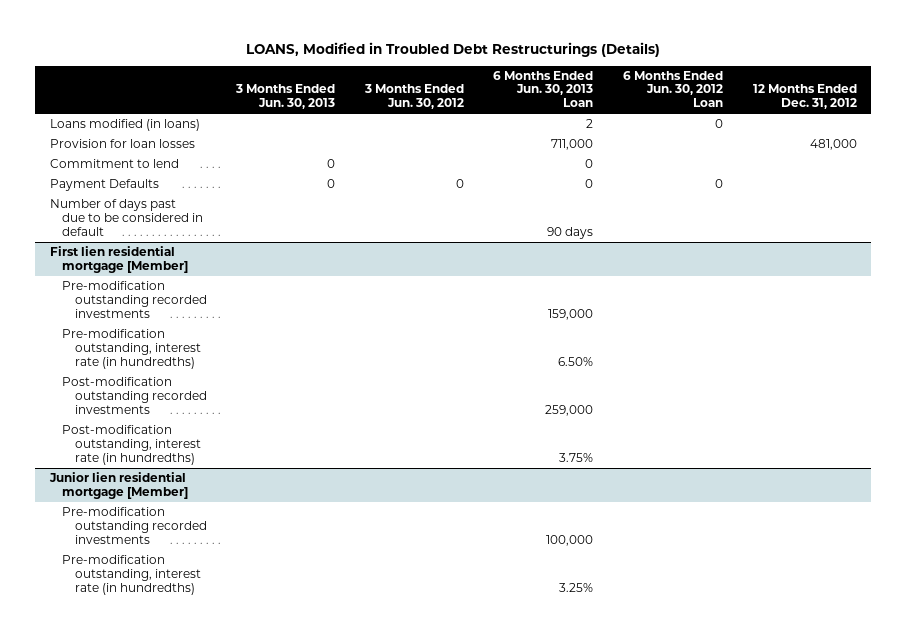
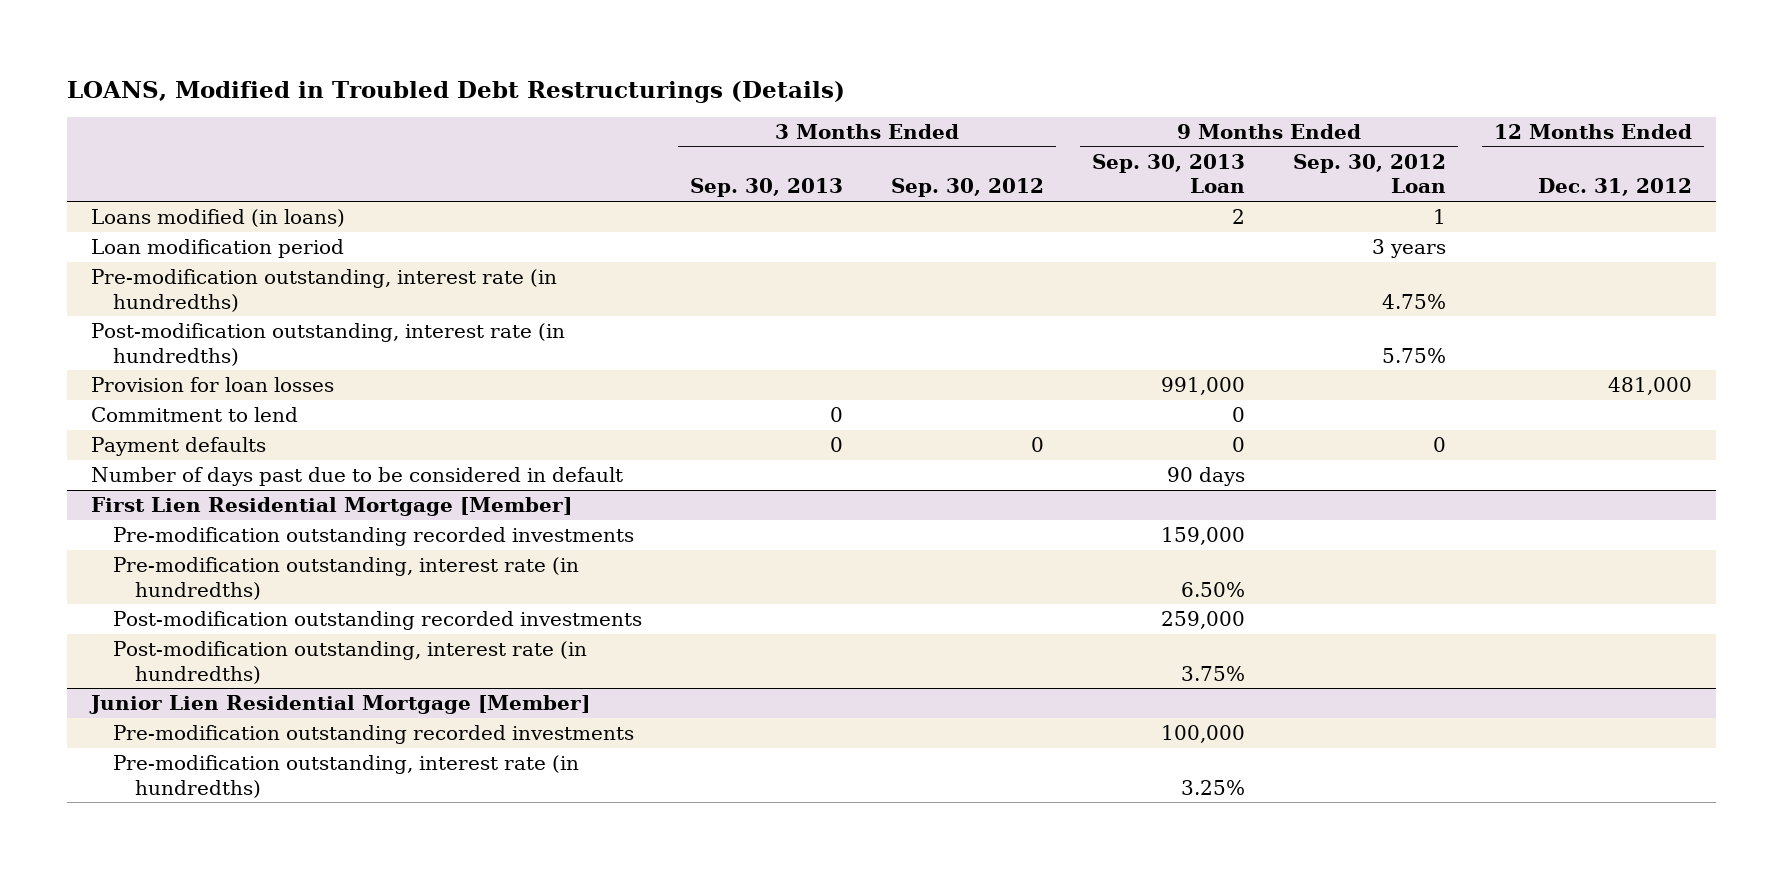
- | 3 Months Ended Jun. 30, 2013 | 3 Months Ended Jun. 30, 2012 | 6 Months Ended Jun. 30, 2013 Loan | 6 Months Ended Jun. 30, 2012 Loan | 12 Months Ended Dec. 31, 2012
+ | 3 Months Ended Sep. 30, 2013 | 3 Months Ended Sep. 30, 2012 | 9 Months Ended Sep. 30, 2013 Loan | 9 Months Ended Sep. 30, 2012 Loan | 12 Months Ended Dec. 31, 2012
+ Loan modification period | | | | 3 years |
+ Pre-modification outstanding, interest rate (in hundredths) | | | | 4.75% |
+ Post-modification outstanding, interest rate (in hundredths) | | | | 5.75% |
- Payment Defaults | 0 | 0 | 0 | 0 |
+ Payment defaults | 0 | 0 | 0 | 0 |
- First lien residential mortgage [Member]
+ First Lien Residential Mortgage [Member]
- Junior lien residential mortgage [Member]
+ Junior Lien Residential Mortgage [Member]

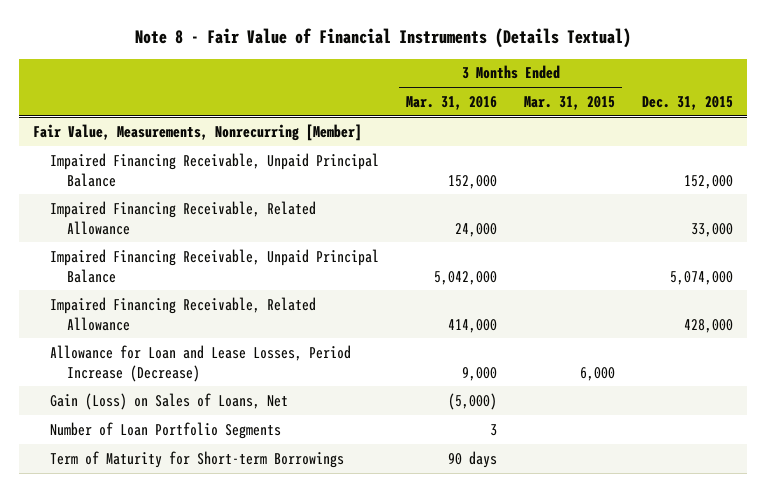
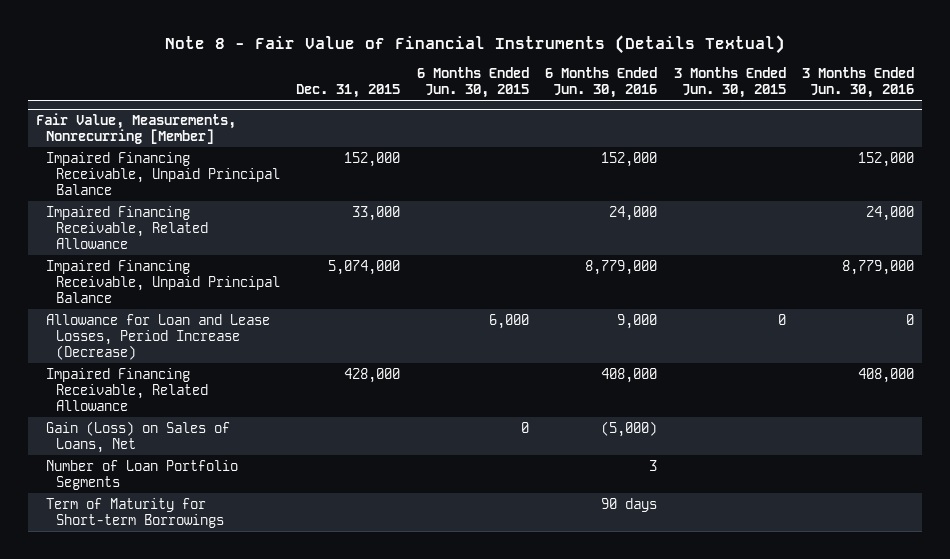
- | 3 Months Ended Mar. 31, 2016 | 3 Months Ended Mar. 31, 2015 | Dec. 31, 2015
+ | Dec. 31, 2015 | 6 Months Ended Jun. 30, 2015 | 6 Months Ended Jun. 30, 2016 | 3 Months Ended Jun. 30, 2015 | 3 Months Ended Jun. 30, 2016
@ Fair Value, Measurements, Nonrecurring [Member]
moved down: Impaired Financing Receivable, Related Allowance | 428,000 | | 408,000 | | 408,000

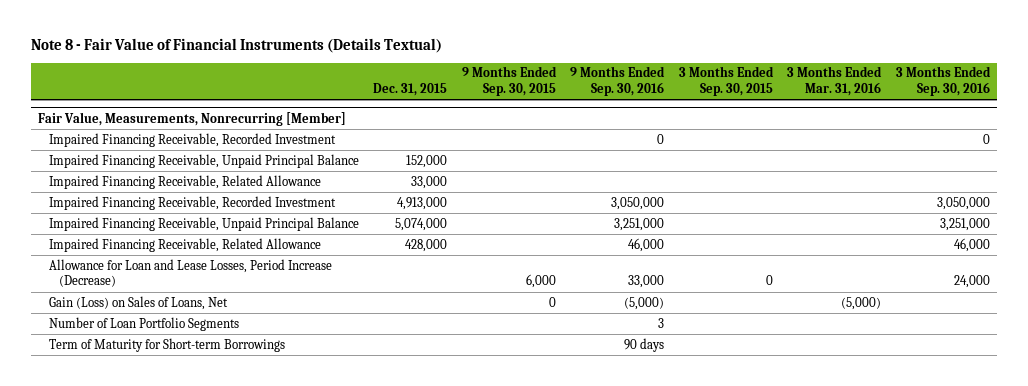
- | Dec. 31, 2015 | 6 Months Ended Jun. 30, 2015 | 6 Months Ended Jun. 30, 2016 | 3 Months Ended Jun. 30, 2015 | 3 Months Ended Jun. 30, 2016
+ | Dec. 31, 2015 | 9 Months Ended Sep. 30, 2015 | 9 Months Ended Sep. 30, 2016 | 3 Months Ended Sep. 30, 2015 | 3 Months Ended Mar. 31, 2016 | 3 Months Ended Sep. 30, 2016
@ Fair Value, Measurements, Nonrecurring [Member]
+ Impaired Financing Receivable, Recorded Investment | | | 0 | | | 0
+ Impaired Financing Receivable, Recorded Investment | 4,913,000 | | 3,050,000 | | | 3,050,000
moved down: Allowance for Loan and Lease Losses, Period Increase (Decrease) | | 6,000 | 33,000 | 0 | | 24,000

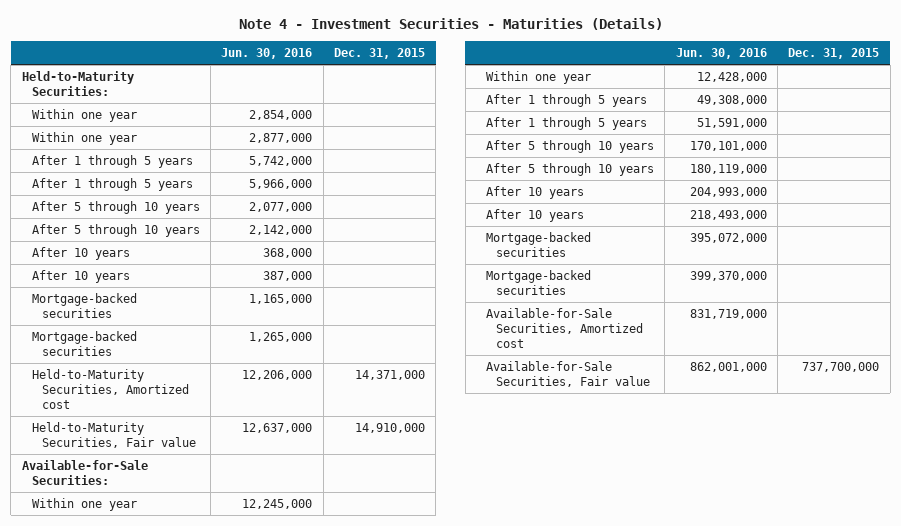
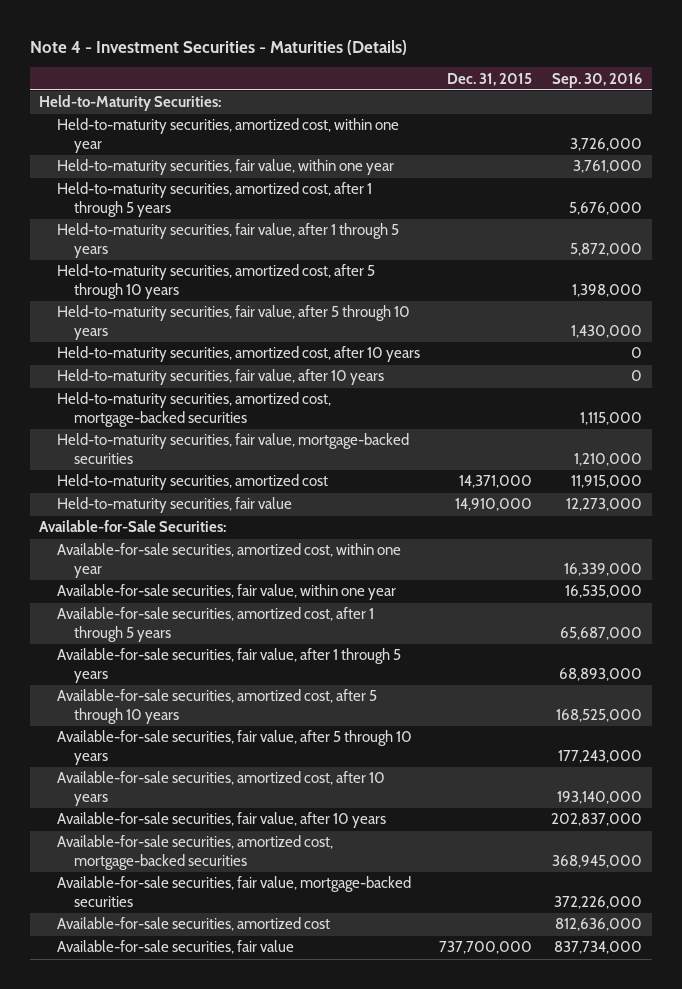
- | Jun. 30, 2016 | Dec. 31, 2015
+ | Dec. 31, 2015 | Sep. 30, 2016
- Within one year | 2,854,000 |
- Within one year | 2,877,000 |
- After 1 through 5 years | 5,742,000 |
- After 1 through 5 years | 5,966,000 |
- After 5 through 10 years | 2,077,000 |
- After 5 through 10 years | 2,142,000 |
- After 10 years | 368,000 |
- After 10 years | 387,000 |
- Mortgage-backed securities | 1,165,000 |
- Mortgage-backed securities | 1,265,000 |
- Held-to-Maturity Securities, Amortized cost | 12,206,000 | 14,371,000
- Held-to-Maturity Securities, Fair value | 12,637,000 | 14,910,000
+ Held-to-maturity securities, amortized cost, within one year | | 3,726,000
+ Held-to-maturity securities, fair value, within one year | | 3,761,000
+ Held-to-maturity securities, amortized cost, after 1 through 5 years | | 5,676,000
+ Held-to-maturity securities, fair value, after 1 through 5 years | | 5,872,000
+ Held-to-maturity securities, amortized cost, after 5 through 10 years | | 1,398,000
+ Held-to-maturity securities, fair value, after 5 through 10 years | | 1,430,000
+ Held-to-maturity securities, amortized cost, after 10 years | | 0
+ Held-to-maturity securities, fair value, after 10 years | | 0
+ Held-to-maturity securities, amortized cost, mortgage-backed securities | | 1,115,000
+ Held-to-maturity securities, fair value, mortgage-backed securities | | 1,210,000
+ Held-to-maturity securities, amortized cost | 14,371,000 | 11,915,000
+ Held-to-maturity securities, fair value | 14,910,000 | 12,273,000
- Within one year | 12,245,000 |
- Within one year | 12,428,000 |
- After 1 through 5 years | 49,308,000 |
- After 1 through 5 years | 51,591,000 |
- After 5 through 10 years | 170,101,000 |
- After 5 through 10 years | 180,119,000 |
- After 10 years | 204,993,000 |
- After 10 years | 218,493,000 |
- Mortgage-backed securities | 395,072,000 |
- Mortgage-backed securities | 399,370,000 |
- Available-for-Sale Securities, Amortized cost | 831,719,000 |
- Available-for-Sale Securities, Fair value | 862,001,000 | 737,700,000
+ Available-for-sale securities, amortized cost, within one year | | 16,339,000
+ Available-for-sale securities, fair value, within one year | | 16,535,000
+ Available-for-sale securities, amortized cost, after 1 through 5 years | | 65,687,000
+ Available-for-sale securities, fair value, after 1 through 5 years | | 68,893,000
+ Available-for-sale securities, amortized cost, after 5 through 10 years | | 168,525,000
+ Available-for-sale securities, fair value, after 5 through 10 years | | 177,243,000
+ Available-for-sale securities, amortized cost, after 10 years | | 193,140,000
+ Available-for-sale securities, fair value, after 10 years | | 202,837,000
+ Available-for-sale securities, amortized cost, mortgage-backed securities | | 368,945,000
+ Available-for-sale securities, fair value, mortgage-backed securities | | 372,226,000
+ Available-for-sale securities, amortized cost | | 812,636,000
+ Available-for-sale securities, fair value | 737,700,000 | 837,734,000

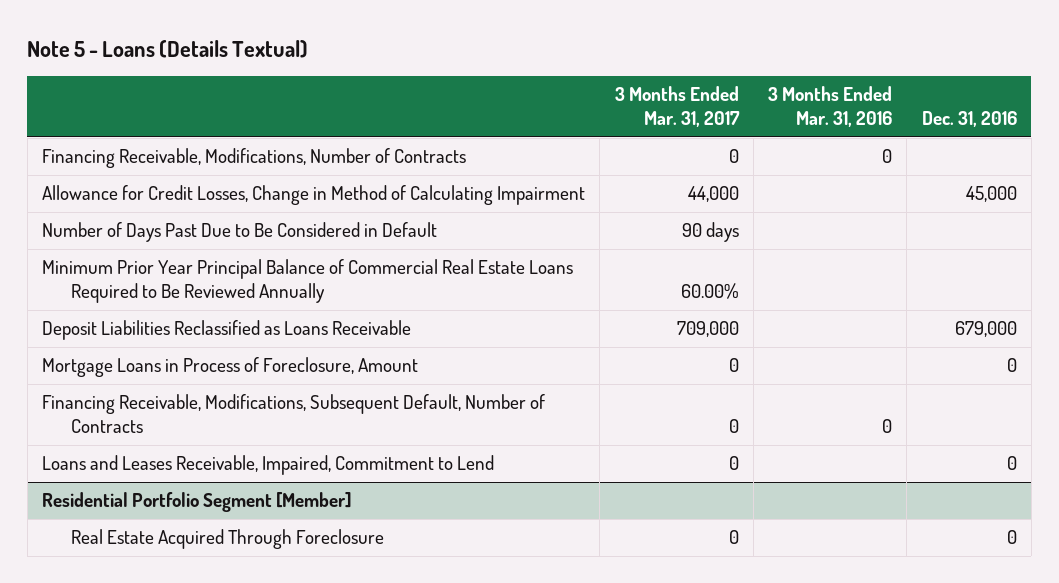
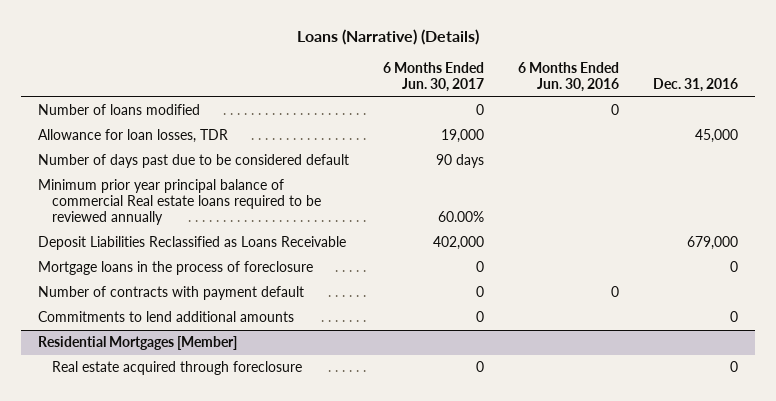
- Note 5 - Loans (Details Textual)
+ Loans (Narrative) (Details)
- | 3 Months Ended Mar. 31, 2017 | 3 Months Ended Mar. 31, 2016 | Dec. 31, 2016
+ | 6 Months Ended Jun. 30, 2017 | 6 Months Ended Jun. 30, 2016 | Dec. 31, 2016
- Financing Receivable, Modifications, Number of Contracts | 0 | 0 |
- Allowance for Credit Losses, Change in Method of Calculating Impairment | 44,000 | | 45,000
- Number of Days Past Due to Be Considered in Default | 90 days | |
- Minimum Prior Year Principal Balance of Commercial Real Estate Loans Required to Be Reviewed Annually | 60.00% | |
+ Number of loans modified | 0 | 0 |
+ Allowance for loan losses, TDR | 19,000 | | 45,000
+ Number of days past due to be considered default | 90 days | |
+ Minimum prior year principal balance of commercial Real estate loans required to be reviewed annually | 60.00% | |
- Mortgage Loans in Process of Foreclosure, Amount | 0 | | 0
- Financing Receivable, Modifications, Subsequent Default, Number of Contracts | 0 | 0 |
- Loans and Leases Receivable, Impaired, Commitment to Lend | 0 | | 0
- Residential Portfolio Segment [Member]
- Real Estate Acquired Through Foreclosure | 0 | | 0
+ Mortgage loans in the process of foreclosure | 0 | | 0
+ Number of contracts with payment default | 0 | 0 |
+ Commitments to lend additional amounts | 0 | | 0
+ Residential Mortgages [Member]
+ Real estate acquired through foreclosure | 0 | | 0

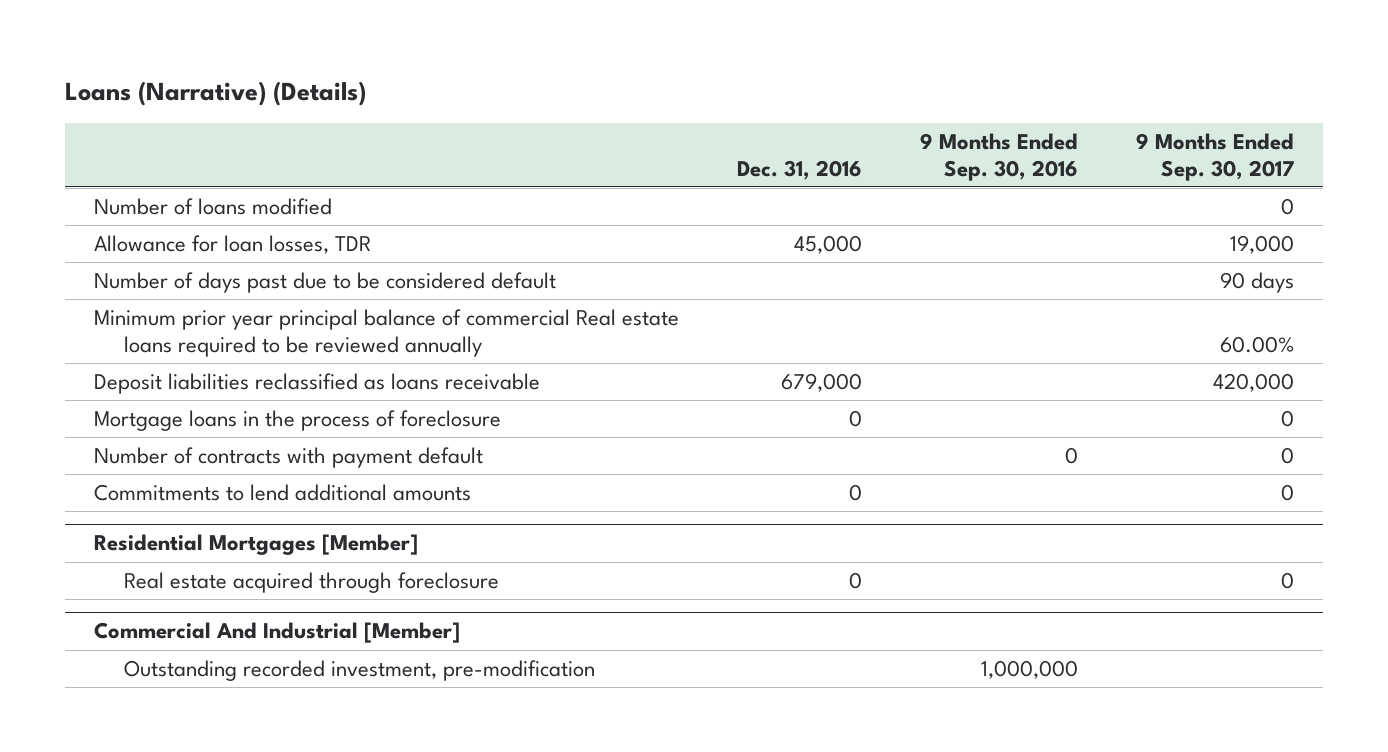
- | 6 Months Ended Jun. 30, 2017 | 6 Months Ended Jun. 30, 2016 | Dec. 31, 2016
+ | Dec. 31, 2016 | 9 Months Ended Sep. 30, 2016 | 9 Months Ended Sep. 30, 2017
- Deposit Liabilities Reclassified as Loans Receivable | 402,000 | | 679,000
+ Deposit liabilities reclassified as loans receivable | 679,000 | | 420,000
+ Commercial And Industrial [Member]
+ Outstanding recorded investment, pre-modification | | 1,000,000 |

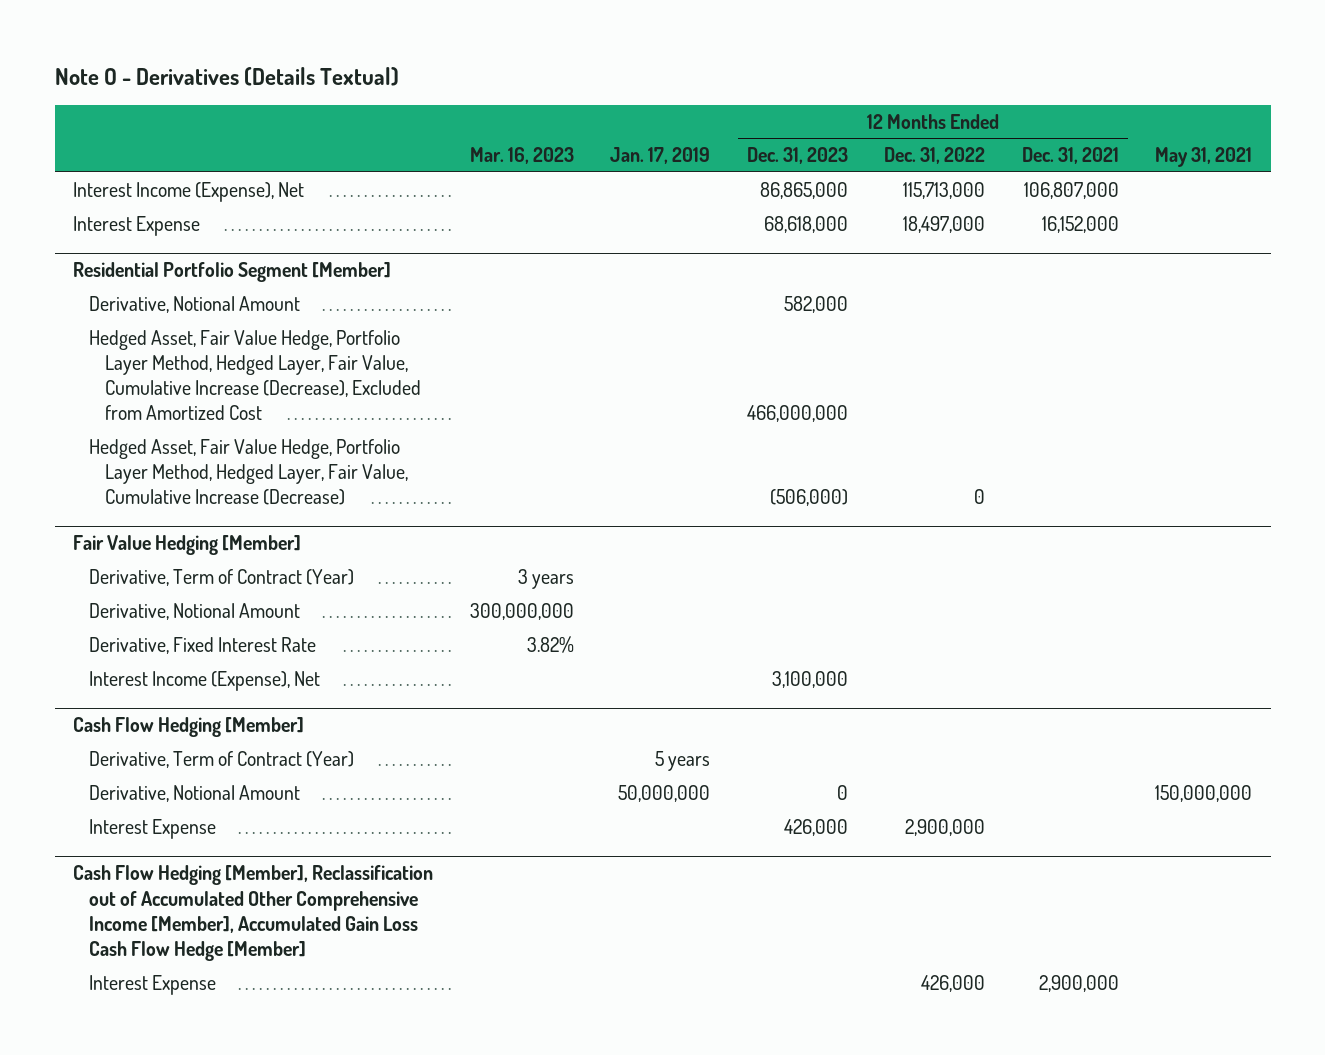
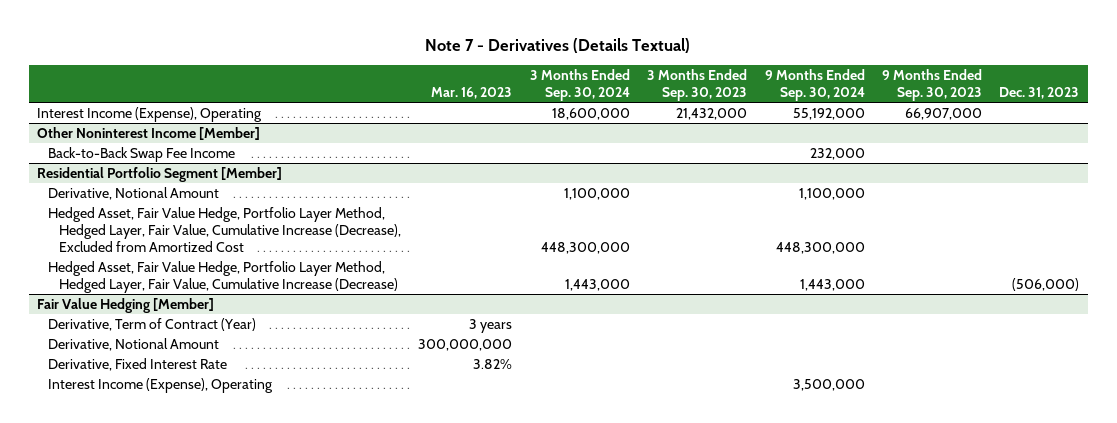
- Note O - Derivatives (Details Textual)
+ Note 7 - Derivatives (Details Textual)
- | Mar. 16, 2023 | Jan. 17, 2019 | 12 Months Ended Dec. 31, 2023 | 12 Months Ended Dec. 31, 2022 | 12 Months Ended Dec. 31, 2021 | May 31, 2021
+ | Mar. 16, 2023 | 3 Months Ended Sep. 30, 2024 | 3 Months Ended Sep. 30, 2023 | 9 Months Ended Sep. 30, 2024 | 9 Months Ended Sep. 30, 2023 | Dec. 31, 2023
- Interest Income (Expense), Net | | | 86,865,000 | 115,713,000 | 106,807,000 |
- Interest Expense | | | 68,618,000 | 18,497,000 | 16,152,000 |
+ Interest Income (Expense), Operating | | 18,600,000 | 21,432,000 | 55,192,000 | 66,907,000 |
+ Other Noninterest Income [Member]
+ Back-to-Back Swap Fee Income | | | | 232,000 | |
@ Fair Value Hedging [Member]
- Interest Income (Expense), Net | | | 3,100,000 | | |
- Cash Flow Hedging [Member]
- Derivative, Term of Contract (Year) | | 5 years | | | |
- Derivative, Notional Amount | | 50,000,000 | 0 | | | 150,000,000
- Interest Expense | | | 426,000 | 2,900,000 | |
- Cash Flow Hedging [Member], Reclassification out of Accumulated Other Comprehensive Income [Member], Accumulated Gain Loss Cash Flow Hedge [Member]
- Interest Expense | | | | 426,000 | 2,900,000 |
@ Fair Value Hedging [Member]
+ Interest Income (Expense), Operating | | | | 3,500,000 | |

